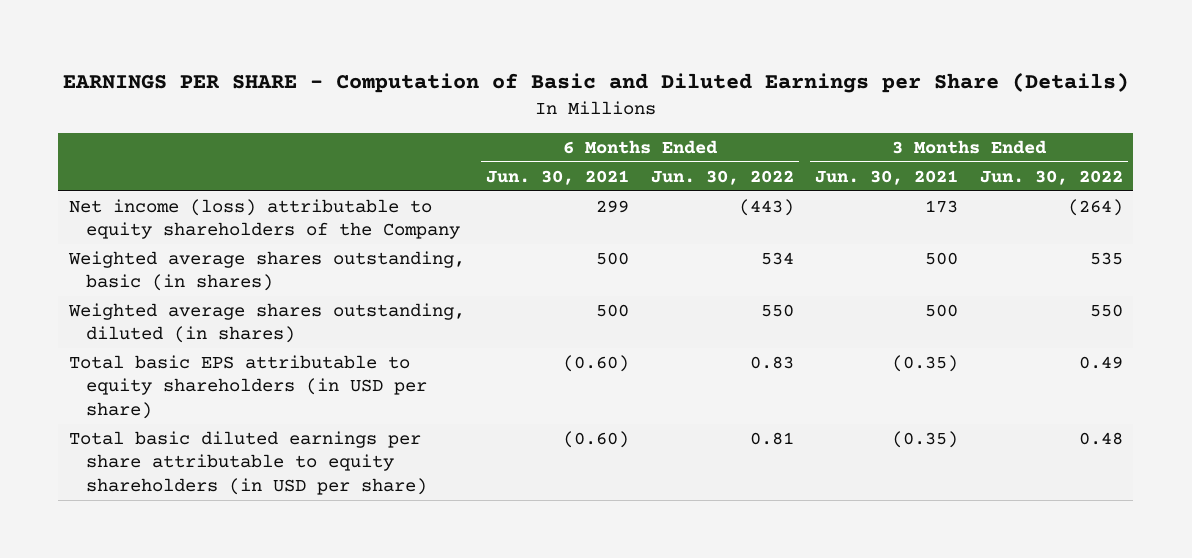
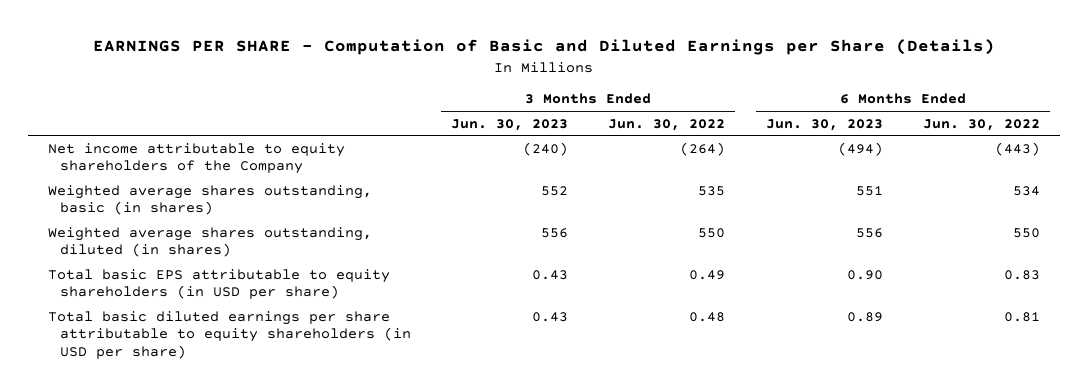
- | 6 Months Ended Jun. 30, 2021 | 6 Months Ended Jun. 30, 2022 | 3 Months Ended Jun. 30, 2021 | 3 Months Ended Jun. 30, 2022
+ | 3 Months Ended Jun. 30, 2023 | 3 Months Ended Jun. 30, 2022 | 6 Months Ended Jun. 30, 2023 | 6 Months Ended Jun. 30, 2022
- Net income (loss) attributable to equity shareholders of the Company | 299 | (443) | 173 | (264)
+ Net income attributable to equity shareholders of the Company | (240) | (264) | (494) | (443)

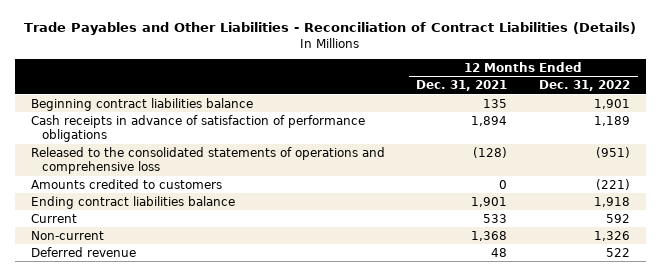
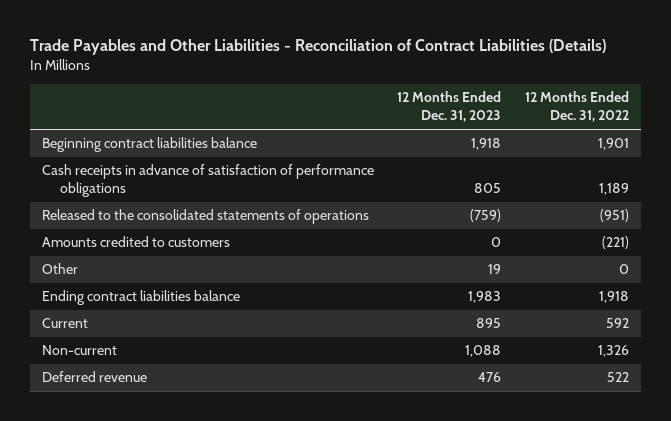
- | 12 Months Ended Dec. 31, 2021 | 12 Months Ended Dec. 31, 2022
+ | 12 Months Ended Dec. 31, 2023 | 12 Months Ended Dec. 31, 2022
- Released to the consolidated statements of operations and comprehensive loss | (128) | (951)
+ Released to the consolidated statements of operations | (759) | (951)
+ Other | 19 | 0

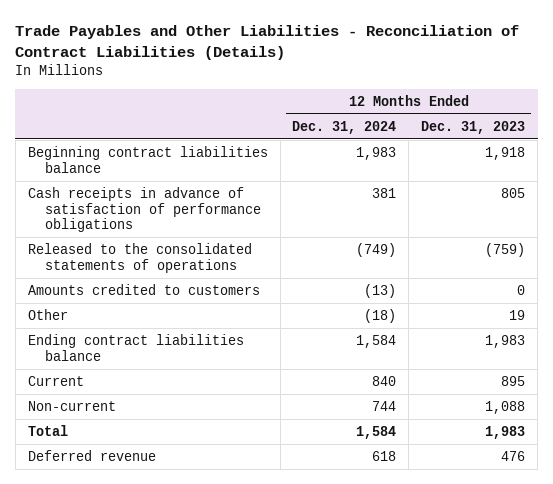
- | 12 Months Ended Dec. 31, 2023 | 12 Months Ended Dec. 31, 2022
+ | 12 Months Ended Dec. 31, 2024 | 12 Months Ended Dec. 31, 2023
+ Total | 1,584 | 1,983

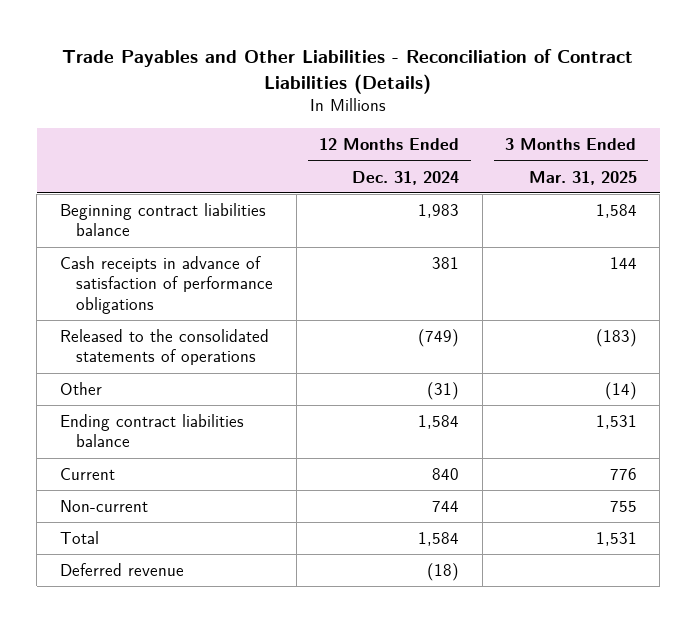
- | 12 Months Ended Dec. 31, 2024 | 12 Months Ended Dec. 31, 2023
+ | 12 Months Ended Dec. 31, 2024 | 3 Months Ended Mar. 31, 2025
- Amounts credited to customers | (13) | 0
- Other | (18) | 19
+ Other | (31) | (14)
- Deferred revenue | 618 | 476
+ Deferred revenue | (18) |

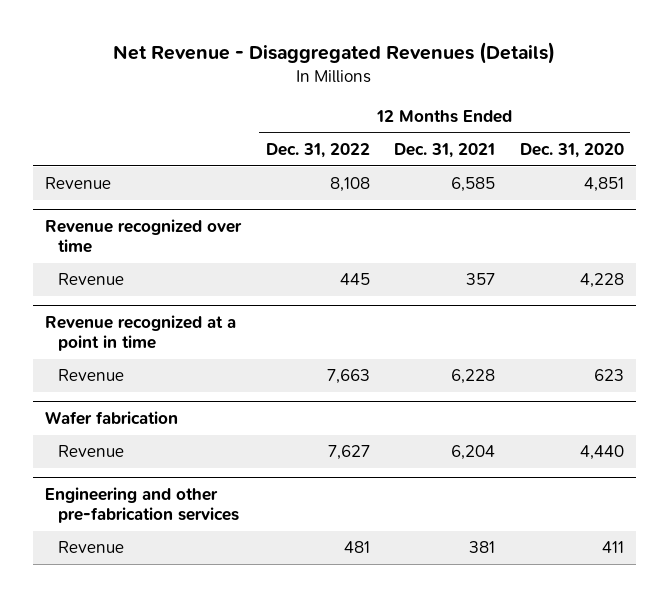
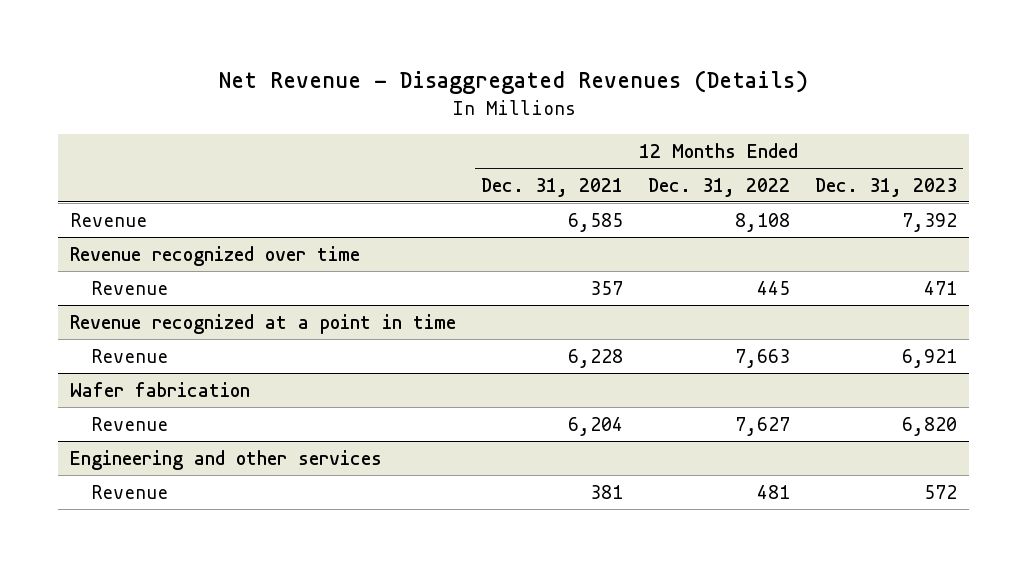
- | 12 Months Ended Dec. 31, 2022 | 12 Months Ended Dec. 31, 2021 | 12 Months Ended Dec. 31, 2020
+ | 12 Months Ended Dec. 31, 2021 | 12 Months Ended Dec. 31, 2022 | 12 Months Ended Dec. 31, 2023
- Engineering and other pre-fabrication services
+ Engineering and other services

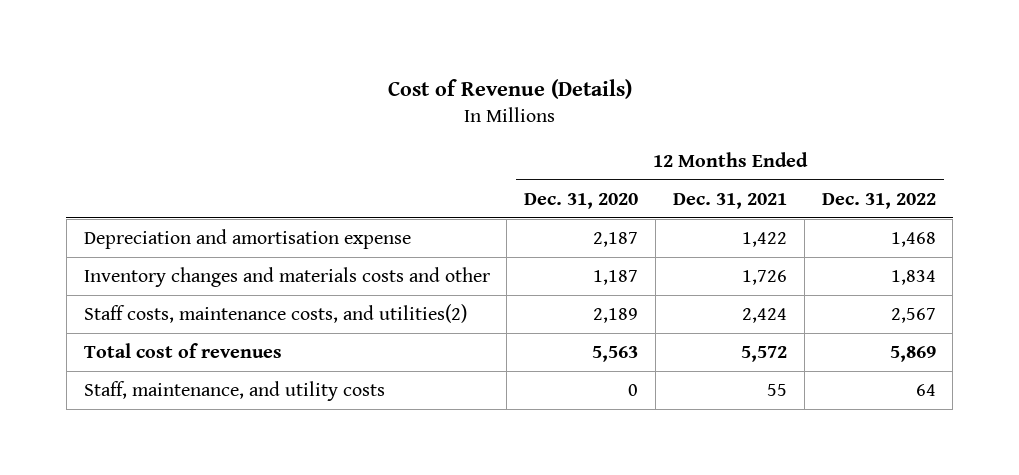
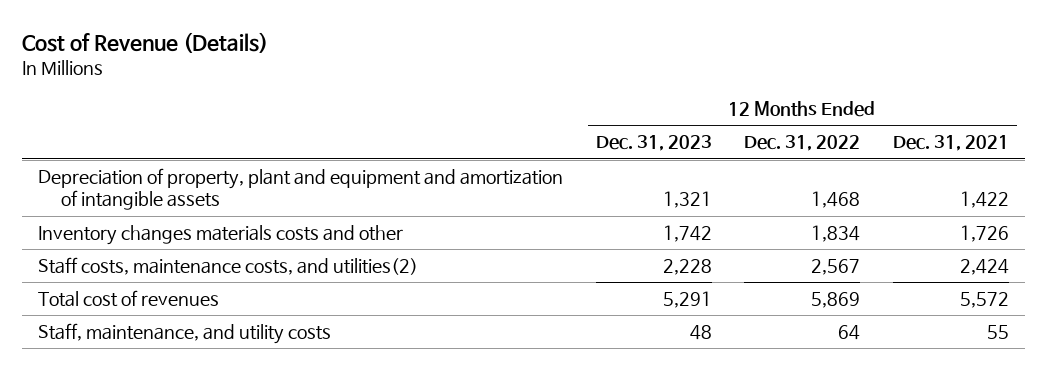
- | 12 Months Ended Dec. 31, 2020 | 12 Months Ended Dec. 31, 2021 | 12 Months Ended Dec. 31, 2022
+ | 12 Months Ended Dec. 31, 2023 | 12 Months Ended Dec. 31, 2022 | 12 Months Ended Dec. 31, 2021
- Depreciation and amortisation expense | 2,187 | 1,422 | 1,468
- Inventory changes and materials costs and other | 1,187 | 1,726 | 1,834
+ Depreciation of property, plant and equipment and amortization of intangible assets | 1,321 | 1,468 | 1,422
+ Inventory changes materials costs and other | 1,742 | 1,834 | 1,726

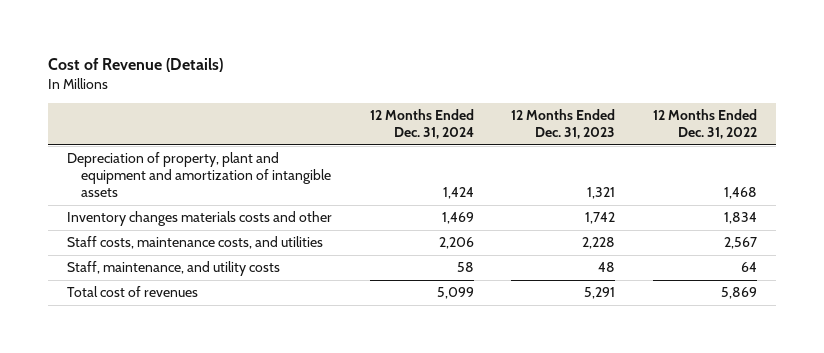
- | 12 Months Ended Dec. 31, 2023 | 12 Months Ended Dec. 31, 2022 | 12 Months Ended Dec. 31, 2021
+ | 12 Months Ended Dec. 31, 2024 | 12 Months Ended Dec. 31, 2023 | 12 Months Ended Dec. 31, 2022
- Staff costs, maintenance costs, and utilities(2) | 2,228 | 2,567 | 2,424
+ Staff costs, maintenance costs, and utilities | 2,206 | 2,228 | 2,567
moved down: Total cost of revenues | 5,099 | 5,291 | 5,869

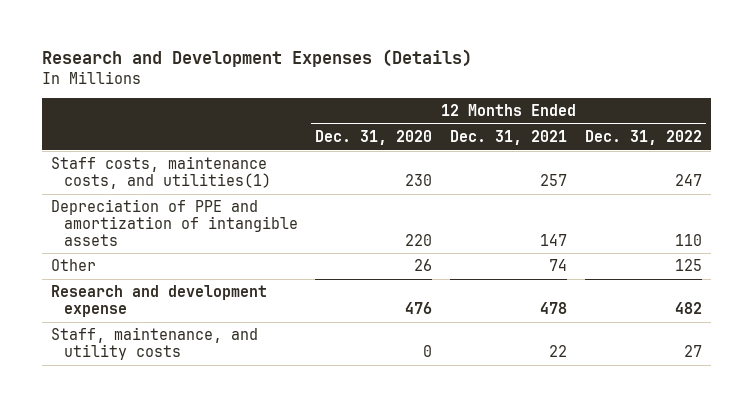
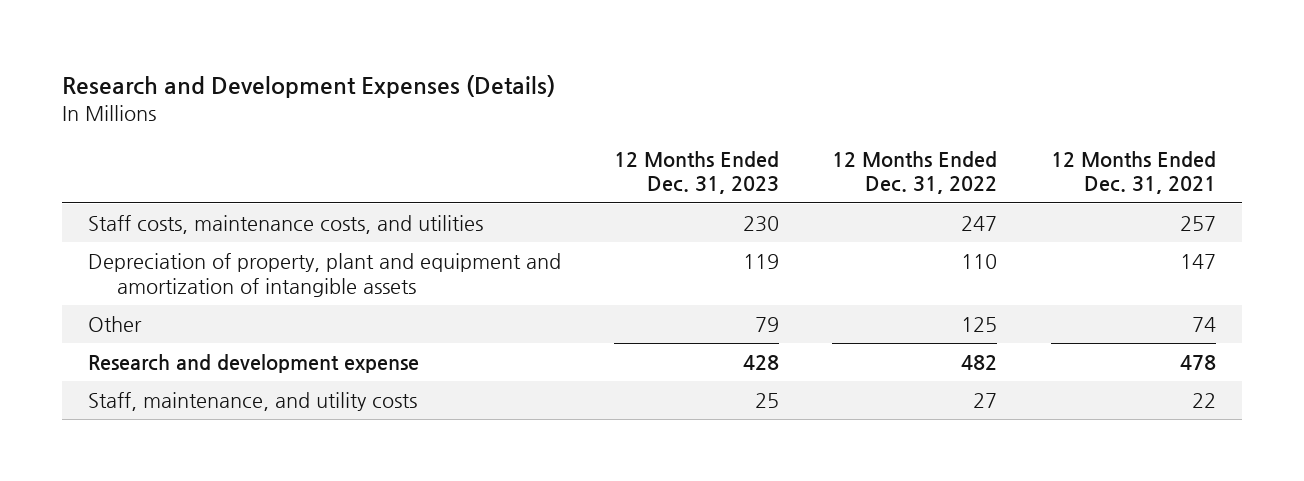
- | 12 Months Ended Dec. 31, 2020 | 12 Months Ended Dec. 31, 2021 | 12 Months Ended Dec. 31, 2022
+ | 12 Months Ended Dec. 31, 2023 | 12 Months Ended Dec. 31, 2022 | 12 Months Ended Dec. 31, 2021
- Staff costs, maintenance costs, and utilities(1) | 230 | 257 | 247
- Depreciation of PPE and amortization of intangible assets | 220 | 147 | 110
+ Staff costs, maintenance costs, and utilities | 230 | 247 | 257
+ Depreciation of property, plant and equipment and amortization of intangible assets | 119 | 110 | 147

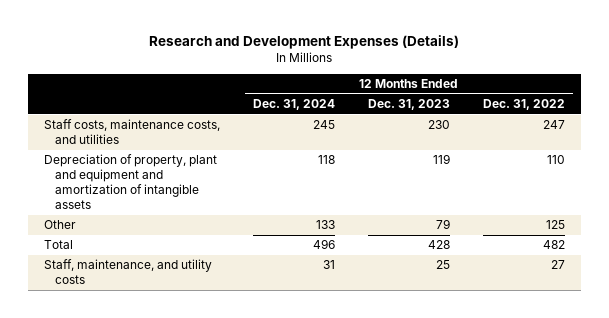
- | 12 Months Ended Dec. 31, 2023 | 12 Months Ended Dec. 31, 2022 | 12 Months Ended Dec. 31, 2021
+ | 12 Months Ended Dec. 31, 2024 | 12 Months Ended Dec. 31, 2023 | 12 Months Ended Dec. 31, 2022
- Research and development expense | 428 | 482 | 478
+ Total | 496 | 428 | 482

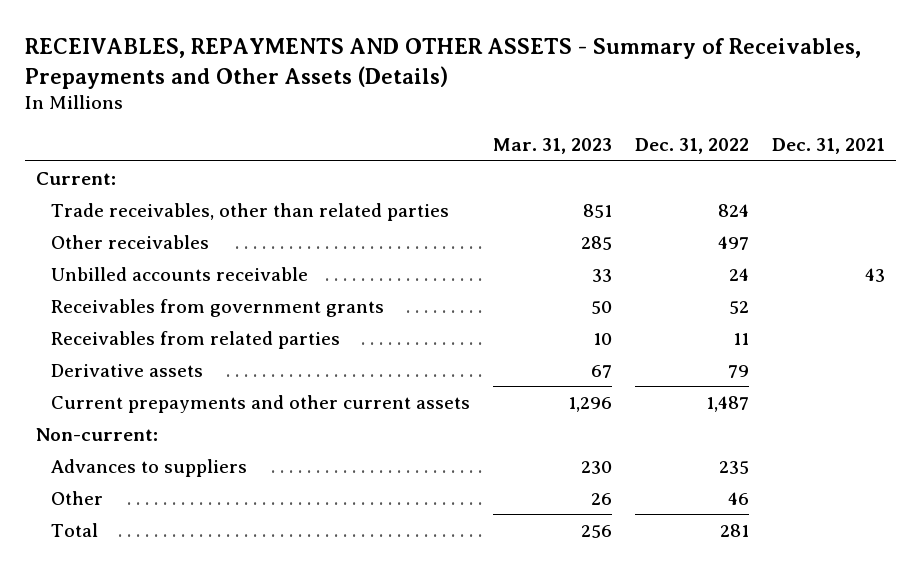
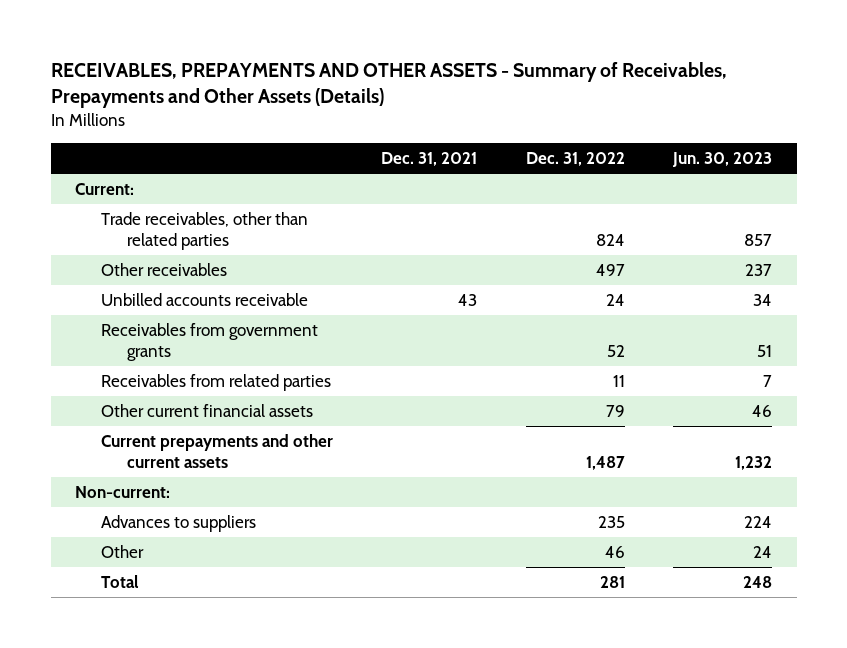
- RECEIVABLES, REPAYMENTS AND OTHER ASSETS - Summary of Receivables, Prepayments and Other Assets (Details)
+ RECEIVABLES, PREPAYMENTS AND OTHER ASSETS - Summary of Receivables, Prepayments and Other Assets (Details)
- | Mar. 31, 2023 | Dec. 31, 2022 | Dec. 31, 2021
+ | Dec. 31, 2021 | Dec. 31, 2022 | Jun. 30, 2023
- Derivative assets | 67 | 79 |
+ Other current financial assets | | 79 | 46

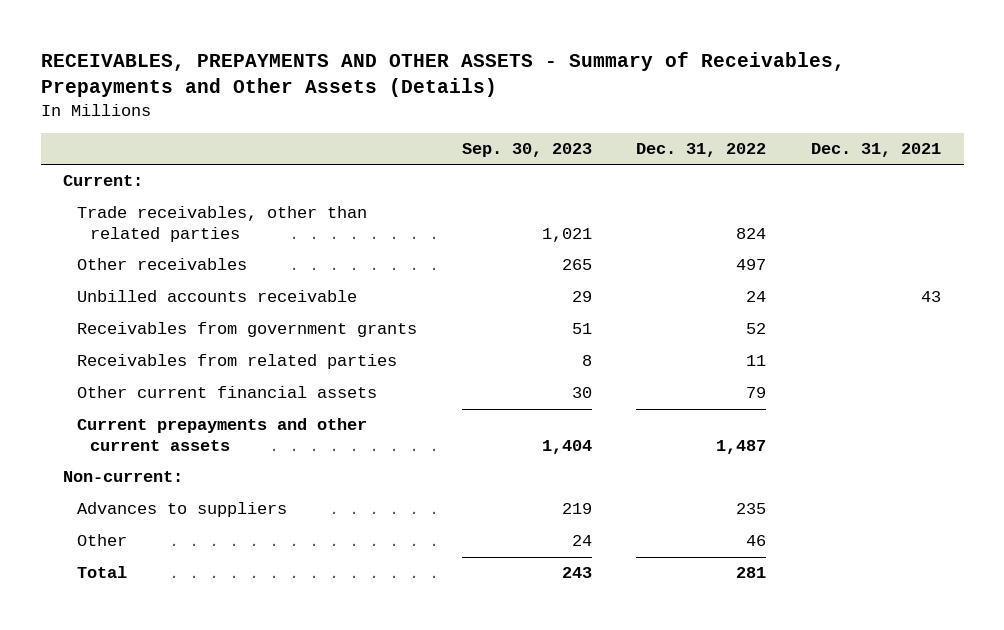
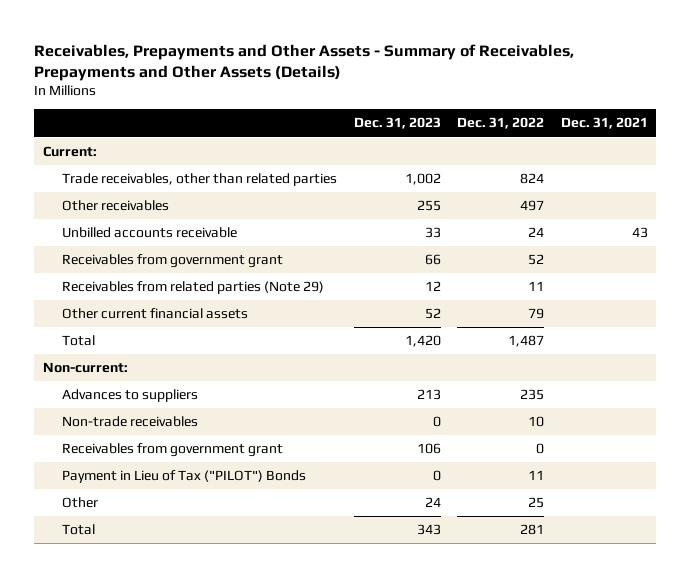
- RECEIVABLES, PREPAYMENTS AND OTHER ASSETS - Summary of Receivables, Prepayments and Other Assets (Details)
+ Receivables, Prepayments and Other Assets - Summary of Receivables, Prepayments and Other Assets (Details)
- | Sep. 30, 2023 | Dec. 31, 2022 | Dec. 31, 2021
+ | Dec. 31, 2023 | Dec. 31, 2022 | Dec. 31, 2021
- Receivables from government grants | 51 | 52 |
- Receivables from related parties | 8 | 11 |
+ Receivables from government grant | 66 | 52 |
+ Receivables from related parties (Note 29) | 12 | 11 |
- Current prepayments and other current assets | 1,404 | 1,487 |
+ Total | 1,420 | 1,487 |
- Other | 24 | 46 |
+ Non-trade receivables | 0 | 10 |
+ Receivables from government grant | 106 | 0 |
+ Payment in Lieu of Tax ("PILOT") Bonds | 0 | 11 |
+ Other | 24 | 25 |

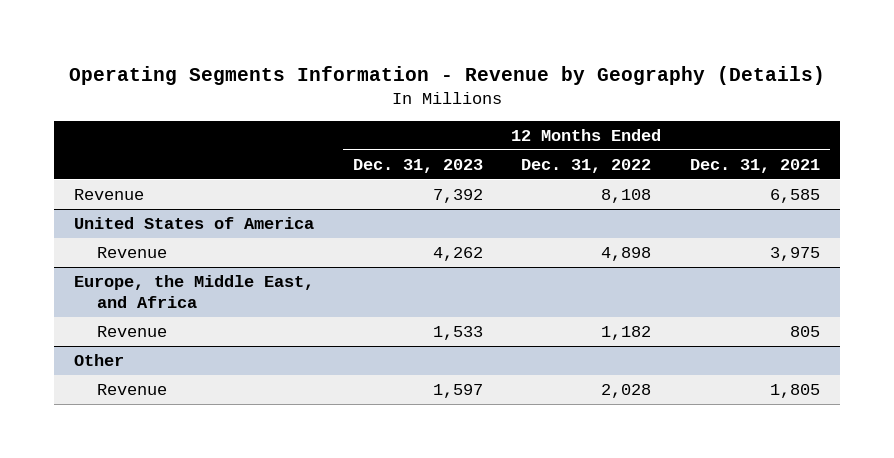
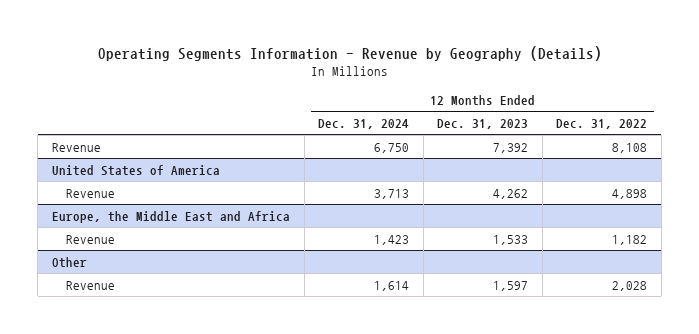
- | 12 Months Ended Dec. 31, 2023 | 12 Months Ended Dec. 31, 2022 | 12 Months Ended Dec. 31, 2021
+ | 12 Months Ended Dec. 31, 2024 | 12 Months Ended Dec. 31, 2023 | 12 Months Ended Dec. 31, 2022
- Europe, the Middle East, and Africa
+ Europe, the Middle East and Africa

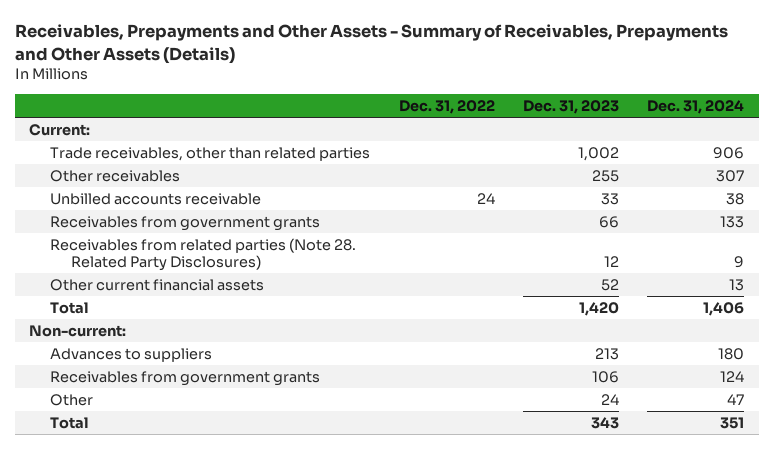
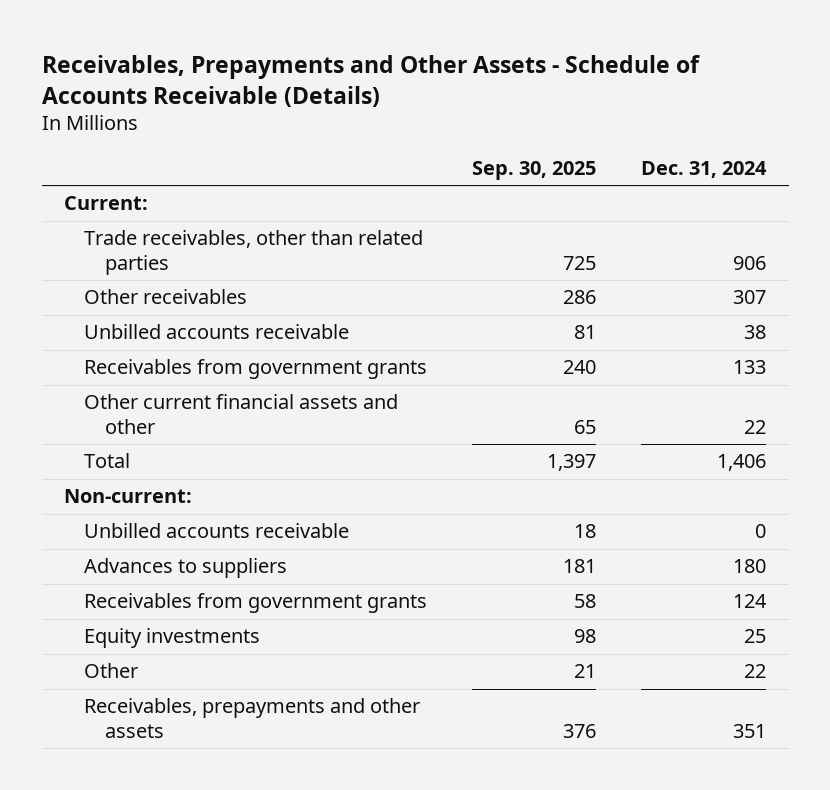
- Receivables, Prepayments and Other Assets - Summary of Receivables, Prepayments and Other Assets (Details)
+ Receivables, Prepayments and Other Assets - Schedule of Accounts Receivable (Details)
- | Dec. 31, 2022 | Dec. 31, 2023 | Dec. 31, 2024
+ | Sep. 30, 2025 | Dec. 31, 2024
- Receivables from related parties (Note 28. Related Party Disclosures) | | 12 | 9
- Other current financial assets | | 52 | 13
+ Other current financial assets and other | 65 | 22
+ Unbilled accounts receivable | 18 | 0
- Other | | 24 | 47
- Total | | 343 | 351
+ Equity investments | 98 | 25
+ Other | 21 | 22
+ Receivables, prepayments and other assets | 376 | 351

